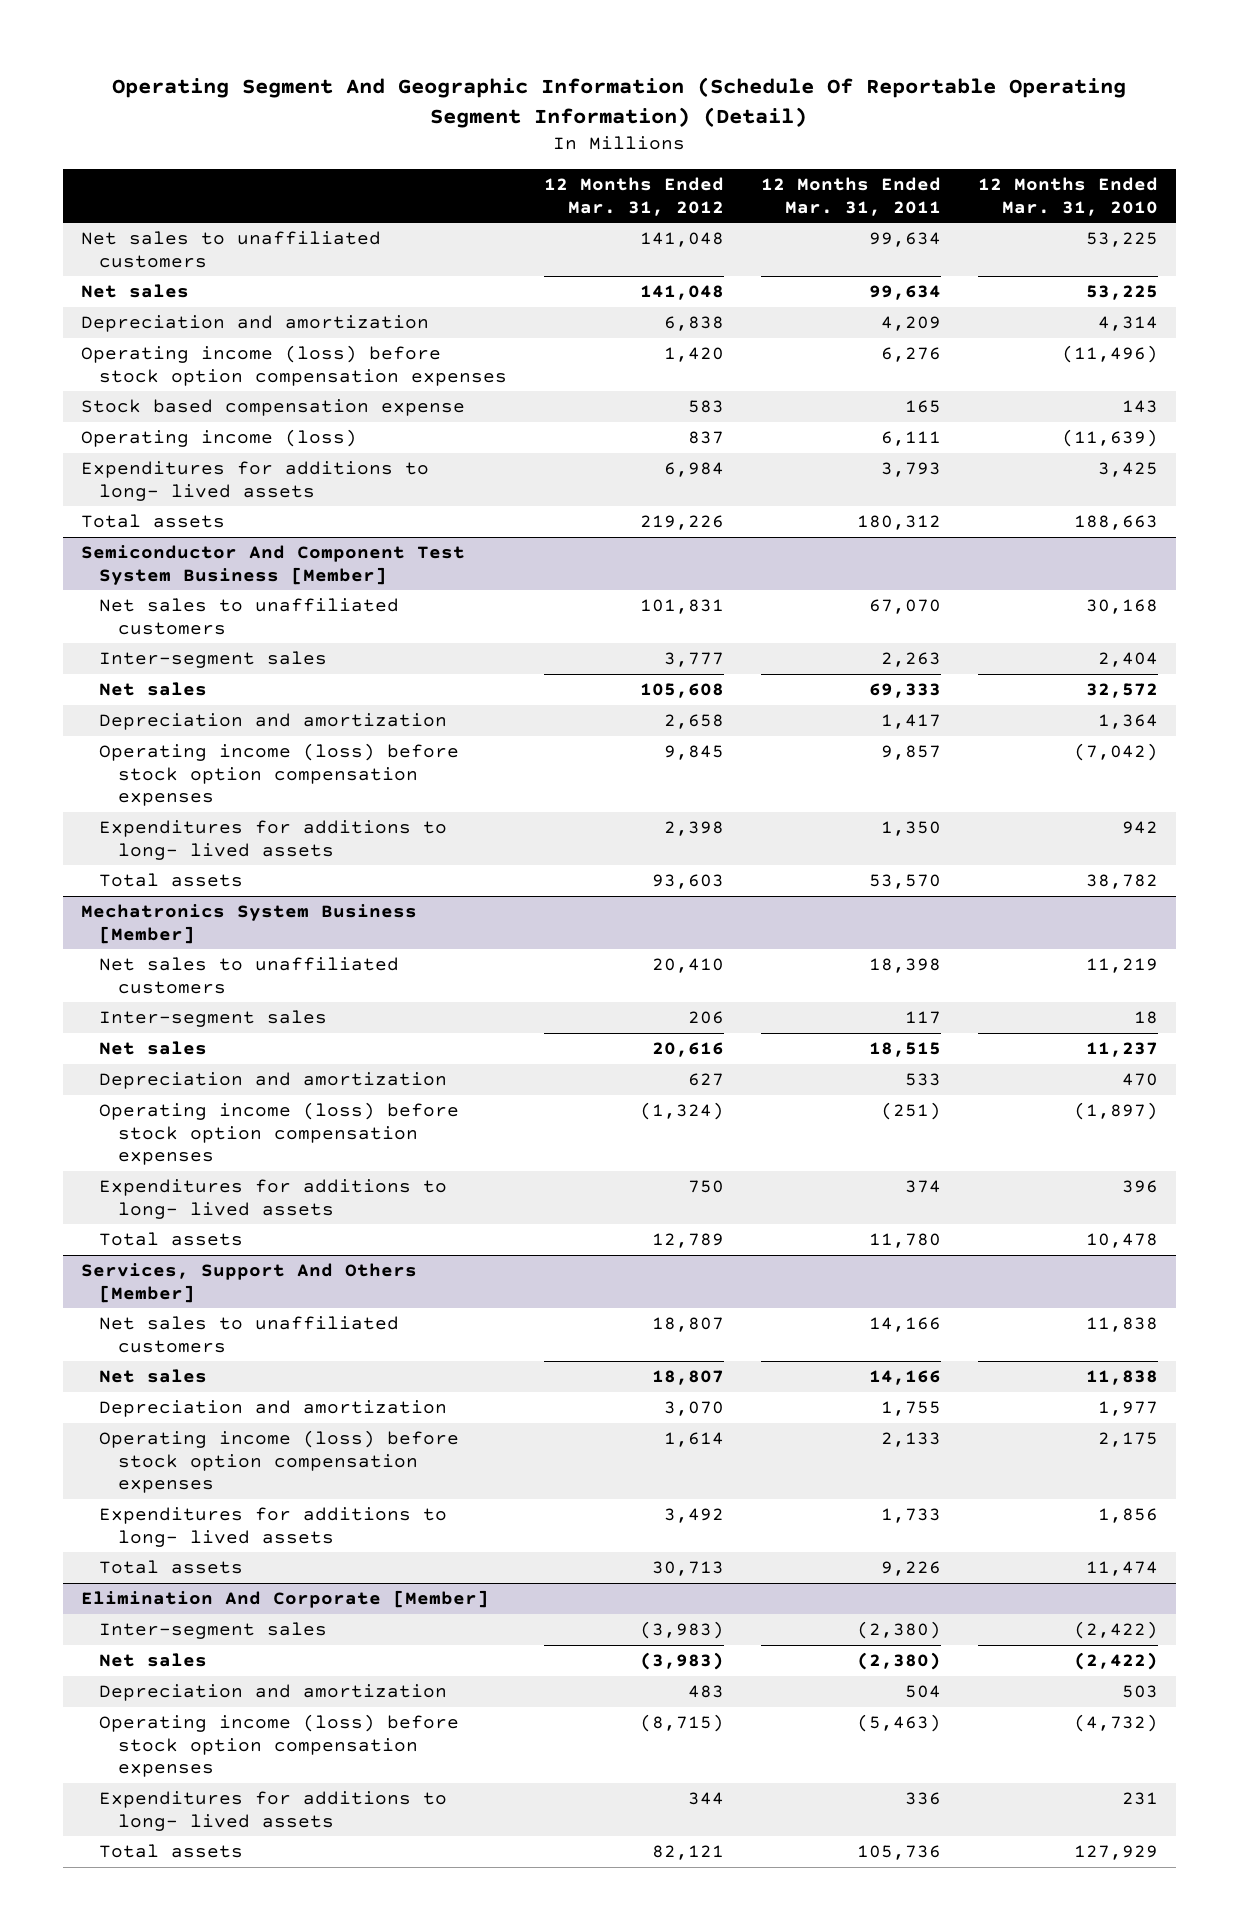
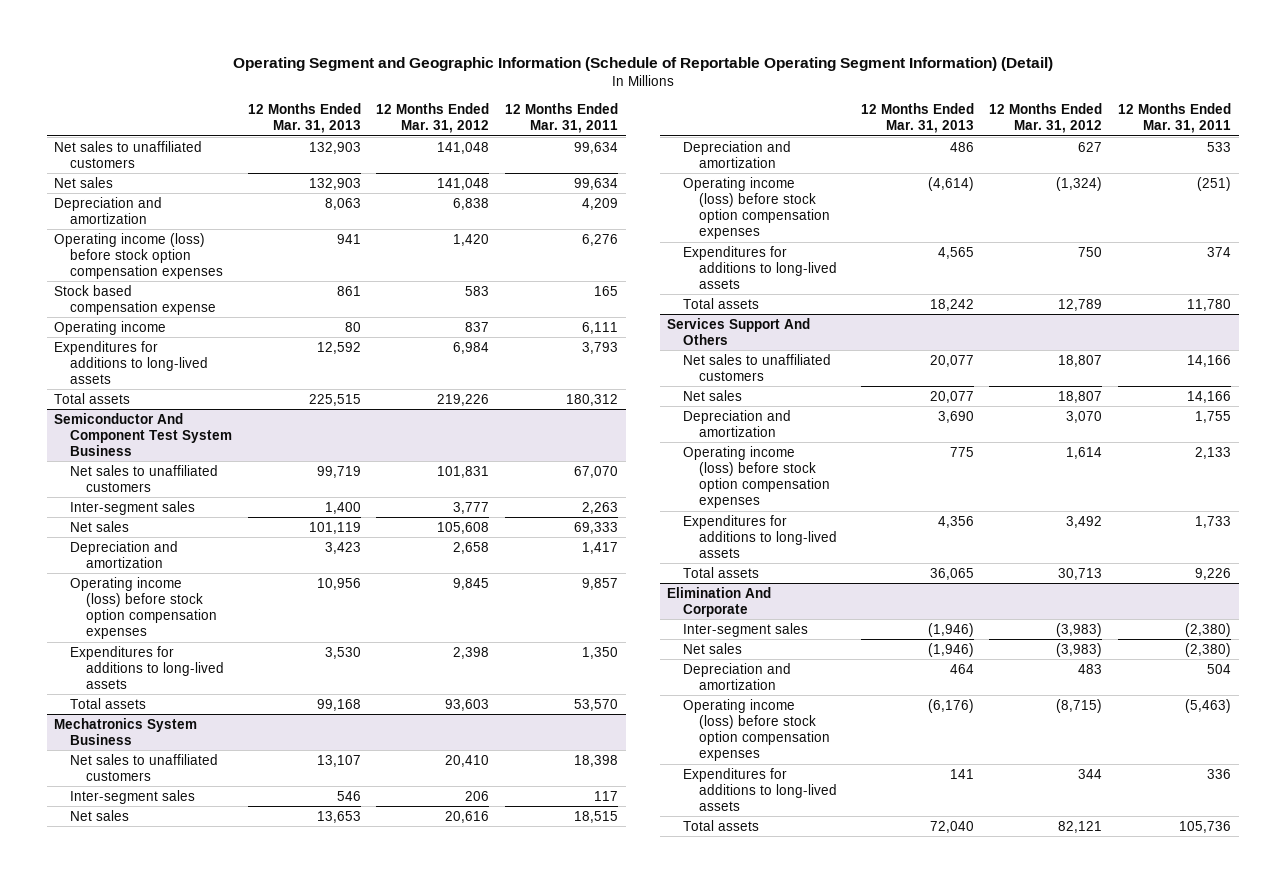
- Operating Segment And Geographic Information (Schedule Of Reportable Operating Segment Information) (Detail)
+ Operating Segment and Geographic Information (Schedule of Reportable Operating Segment Information) (Detail)
- | 12 Months Ended Mar. 31, 2012 | 12 Months Ended Mar. 31, 2011 | 12 Months Ended Mar. 31, 2010
+ | 12 Months Ended Mar. 31, 2013 | 12 Months Ended Mar. 31, 2012 | 12 Months Ended Mar. 31, 2011
- Operating income (loss) | 837 | 6,111 | (11,639)
- Expenditures for additions to long- lived assets | 6,984 | 3,793 | 3,425
+ Operating income | 80 | 837 | 6,111
+ Expenditures for additions to long-lived assets | 12,592 | 6,984 | 3,793
- Semiconductor And Component Test System Business [Member]
+ Semiconductor And Component Test System Business
- Expenditures for additions to long- lived assets | 2,398 | 1,350 | 942
+ Expenditures for additions to long-lived assets | 3,530 | 2,398 | 1,350
- Mechatronics System Business [Member]
+ Mechatronics System Business
- Expenditures for additions to long- lived assets | 750 | 374 | 396
+ Expenditures for additions to long-lived assets | 4,565 | 750 | 374
- Services, Support And Others [Member]
+ Services Support And Others
- Expenditures for additions to long- lived assets | 3,492 | 1,733 | 1,856
+ Expenditures for additions to long-lived assets | 4,356 | 3,492 | 1,733
- Elimination And Corporate [Member]
+ Elimination And Corporate
- Expenditures for additions to long- lived assets | 344 | 336 | 231
+ Expenditures for additions to long-lived assets | 141 | 344 | 336

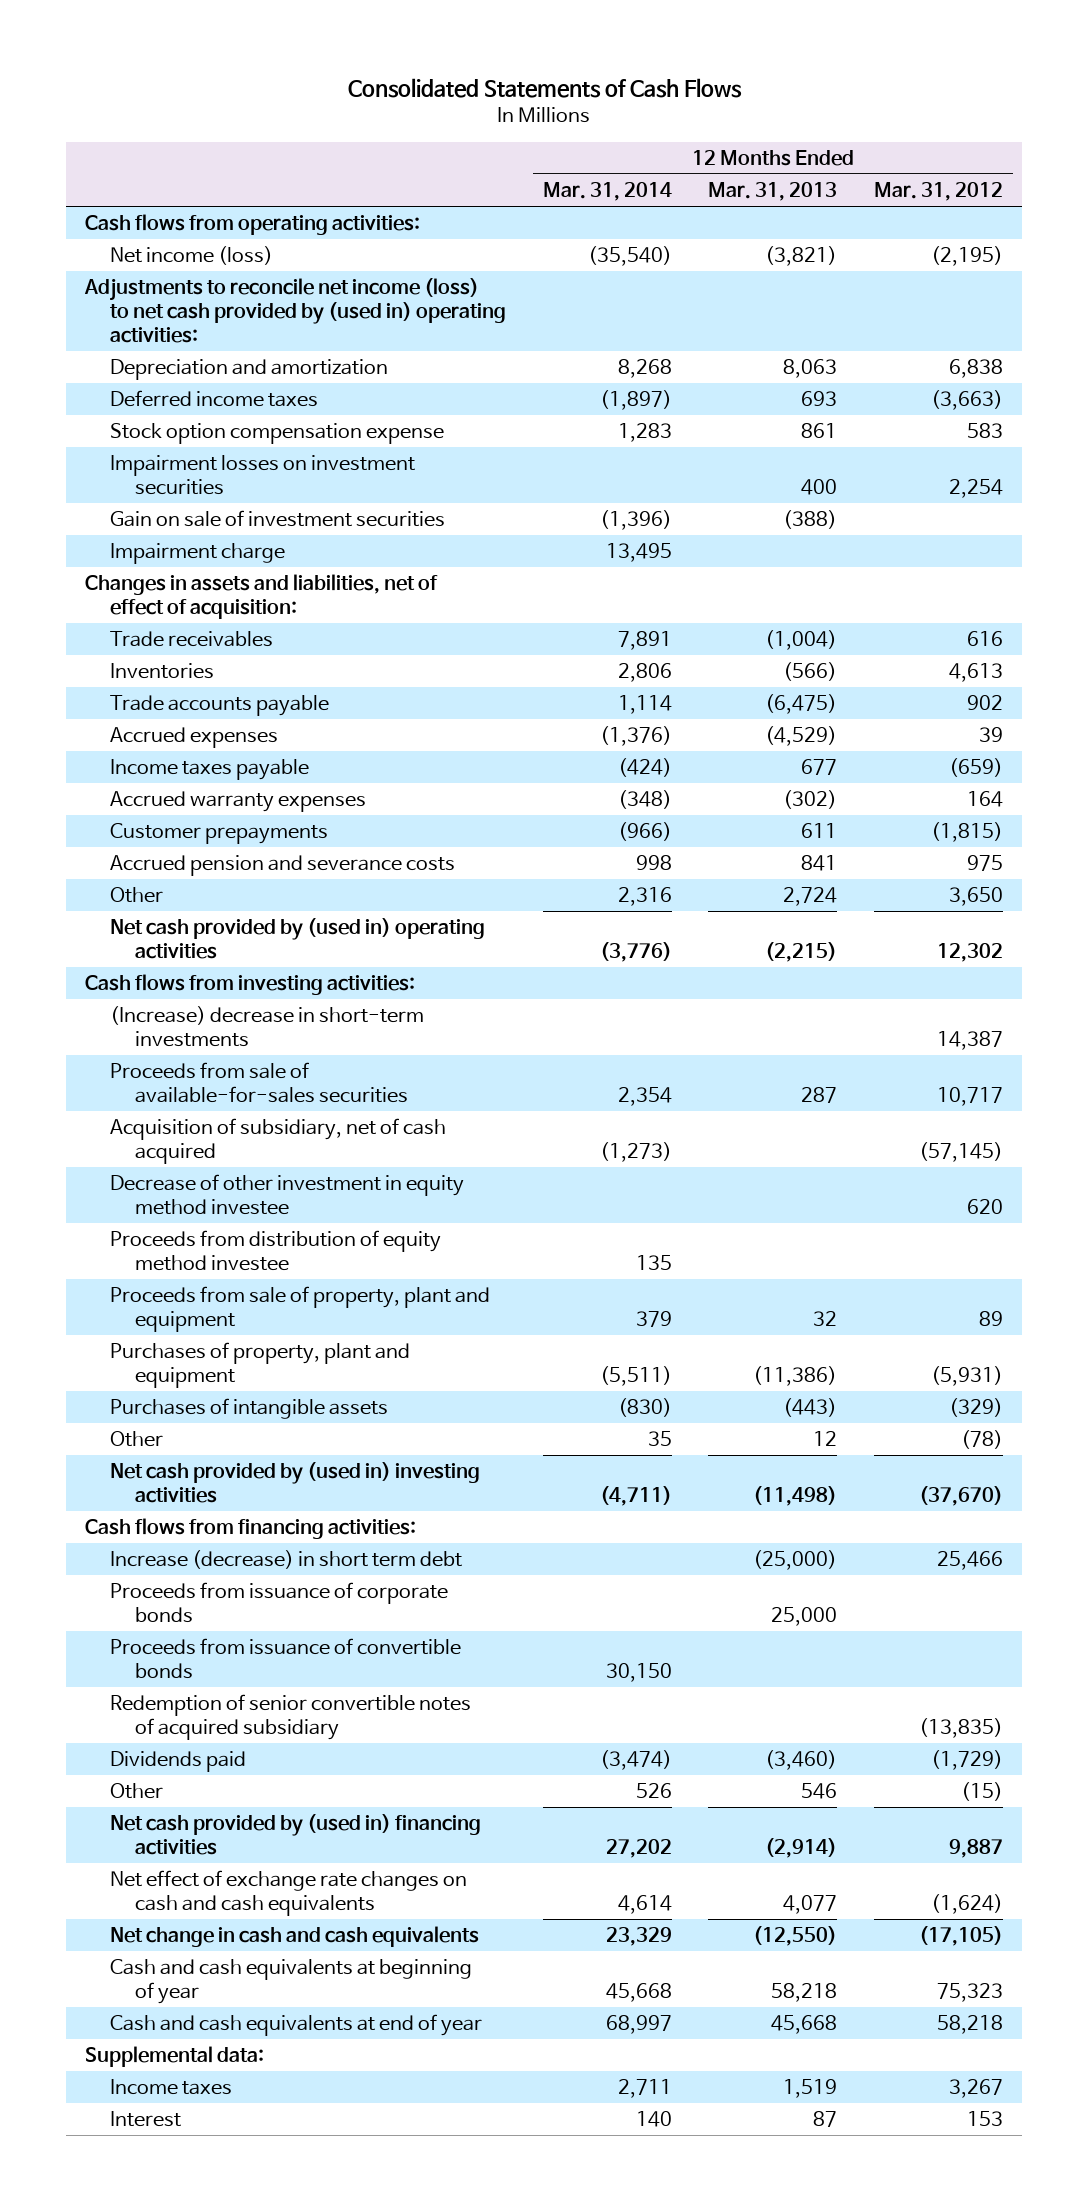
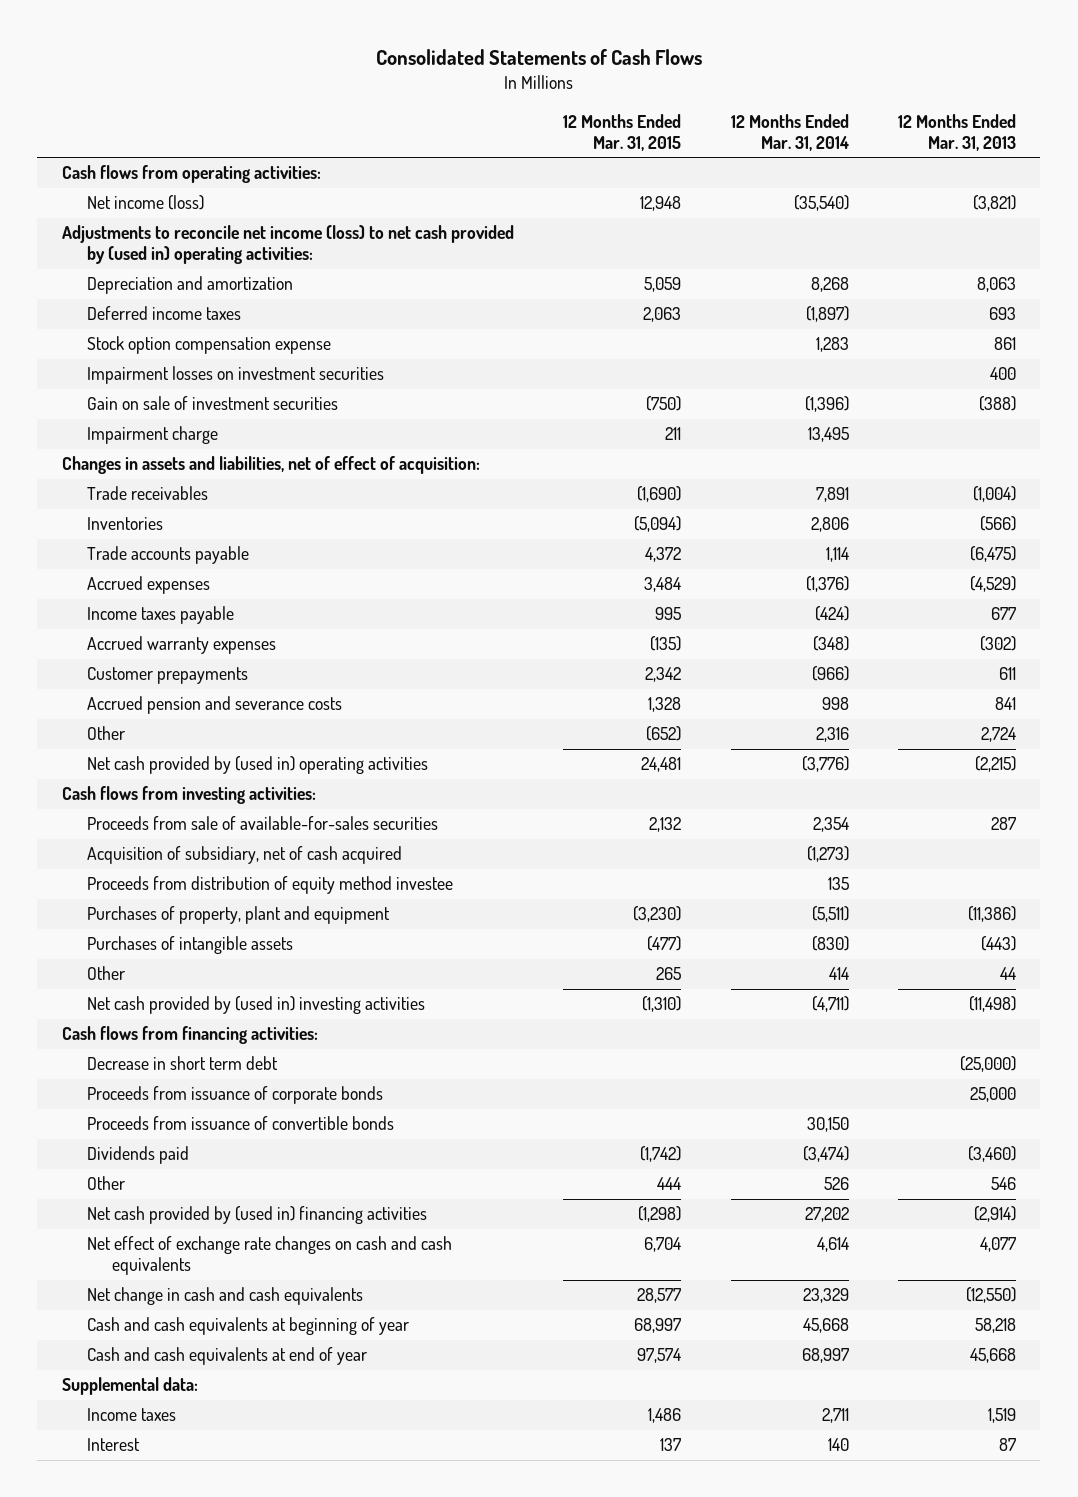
- | 12 Months Ended Mar. 31, 2014 | 12 Months Ended Mar. 31, 2013 | 12 Months Ended Mar. 31, 2012
+ | 12 Months Ended Mar. 31, 2015 | 12 Months Ended Mar. 31, 2014 | 12 Months Ended Mar. 31, 2013
- (Increase) decrease in short-term investments | | | 14,387
- Decrease of other investment in equity method investee | | | 620
- Proceeds from sale of property, plant and equipment | 379 | 32 | 89
- Other | 35 | 12 | (78)
+ Other | 265 | 414 | 44
- Increase (decrease) in short term debt | | (25,000) | 25,466
+ Decrease in short term debt | | | (25,000)
- Redemption of senior convertible notes of acquired subsidiary | | | (13,835)

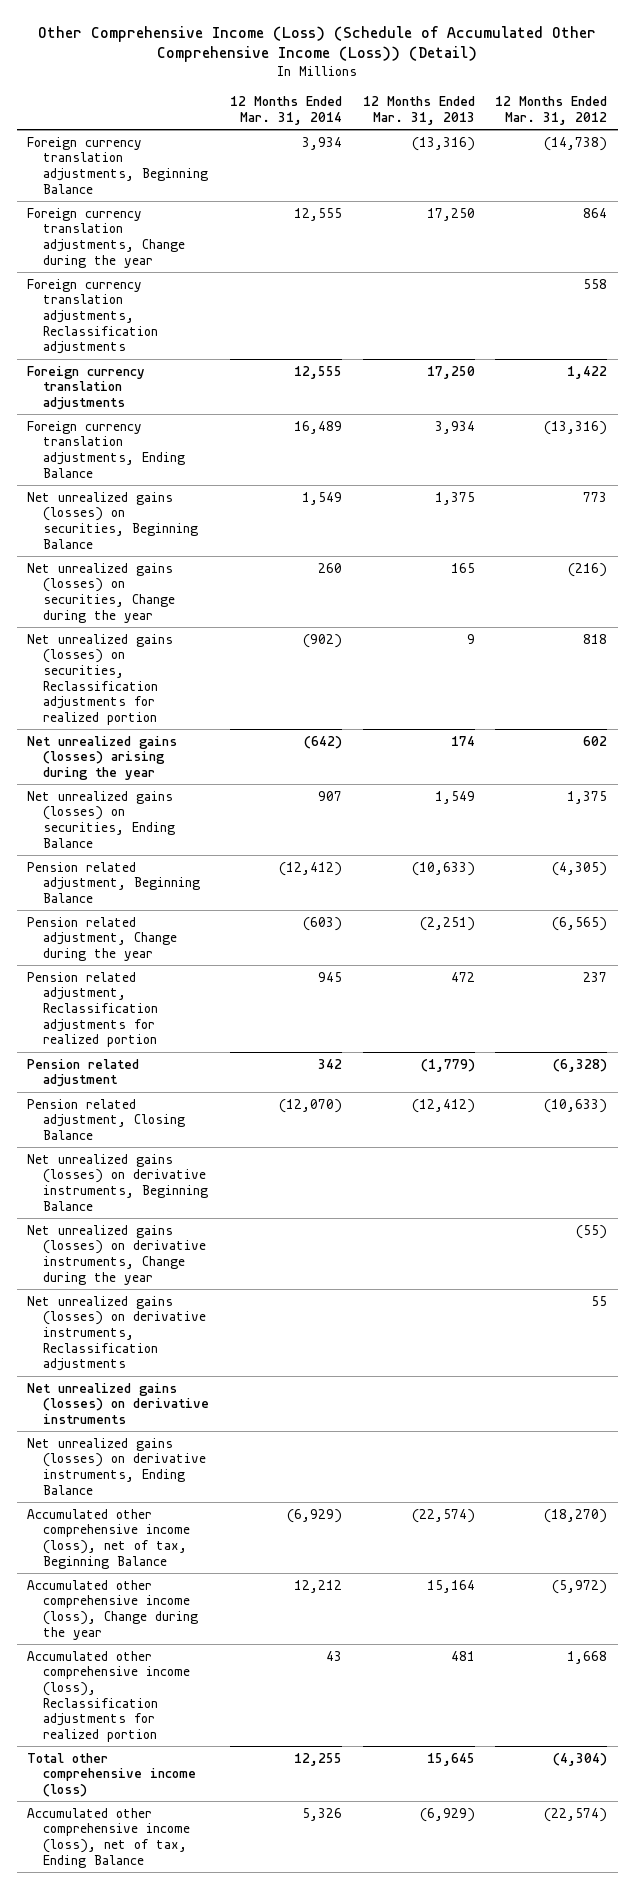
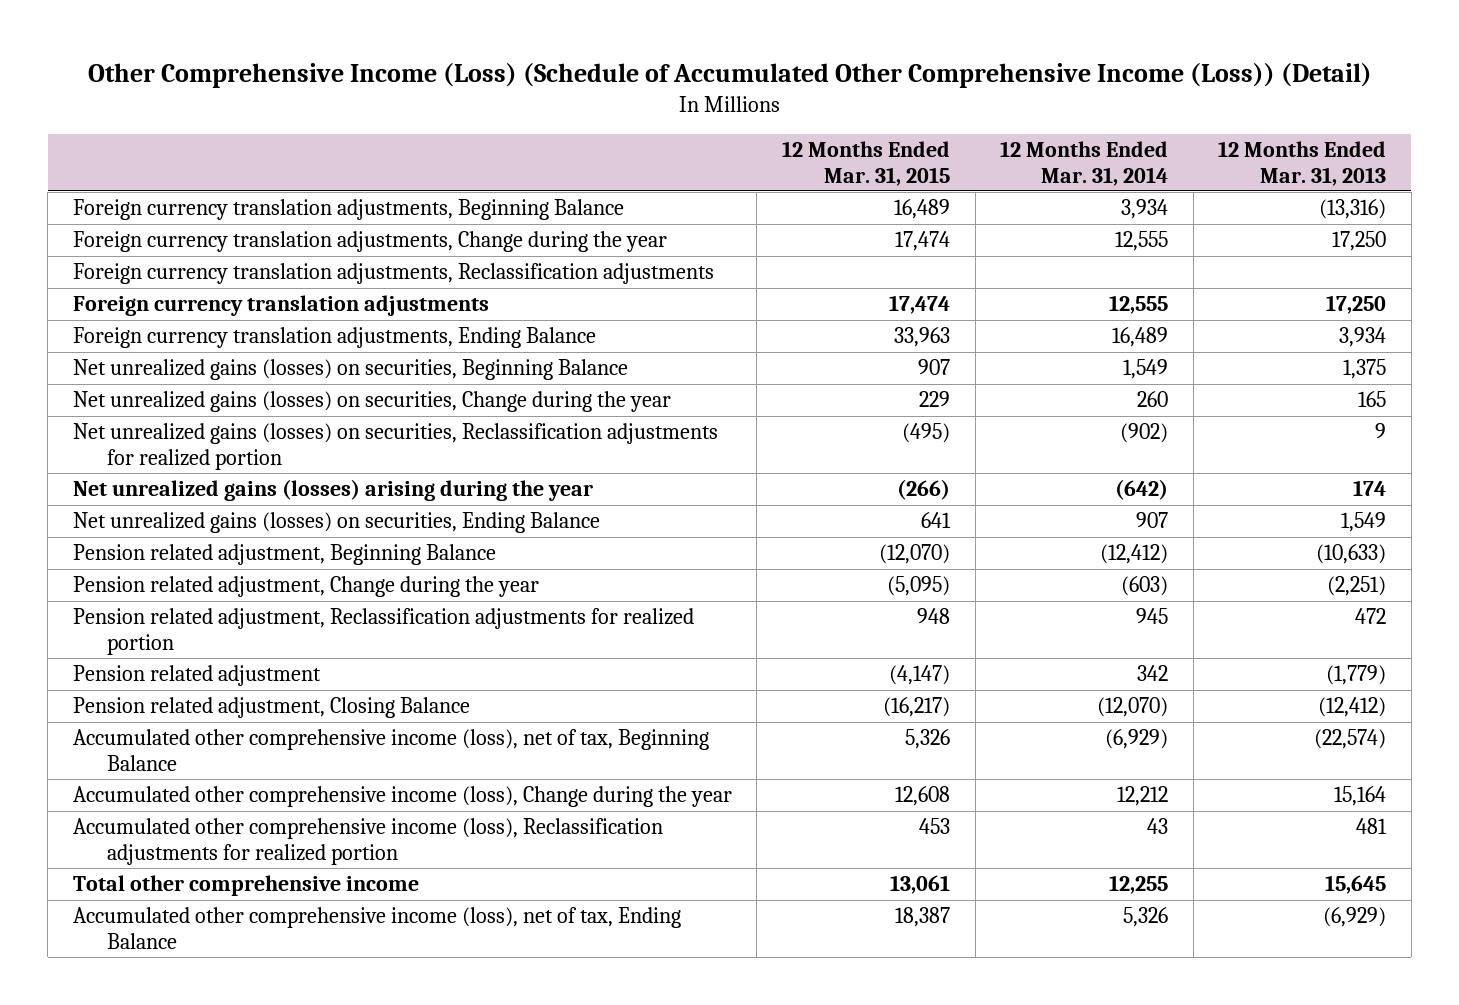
- | 12 Months Ended Mar. 31, 2014 | 12 Months Ended Mar. 31, 2013 | 12 Months Ended Mar. 31, 2012
+ | 12 Months Ended Mar. 31, 2015 | 12 Months Ended Mar. 31, 2014 | 12 Months Ended Mar. 31, 2013
- Net unrealized gains (losses) on derivative instruments, Beginning Balance
- Net unrealized gains (losses) on derivative instruments, Change during the year | | | (55)
- Net unrealized gains (losses) on derivative instruments, Reclassification adjustments | | | 55
- Net unrealized gains (losses) on derivative instruments
- Net unrealized gains (losses) on derivative instruments, Ending Balance
- Total other comprehensive income (loss) | 12,255 | 15,645 | (4,304)
+ Total other comprehensive income | 13,061 | 12,255 | 15,645

